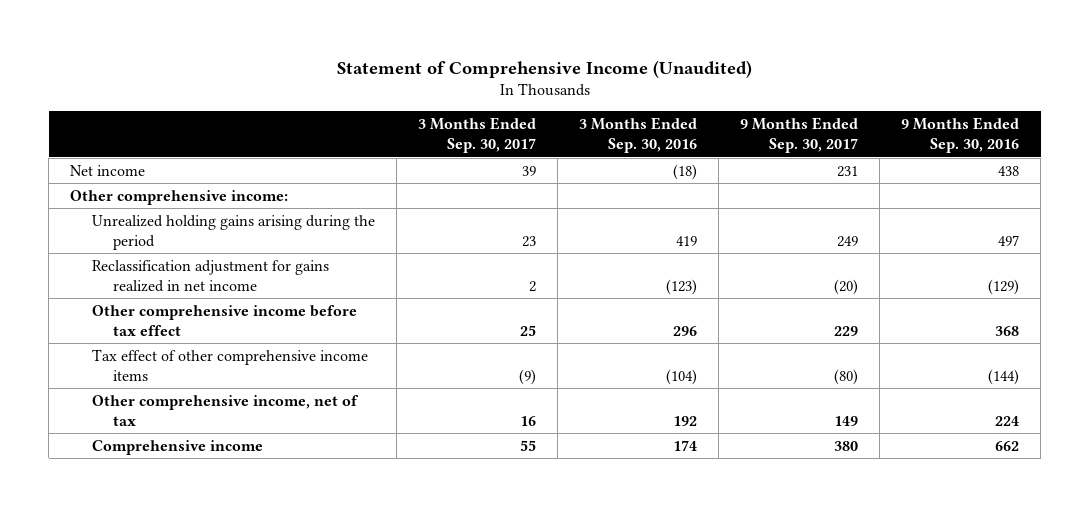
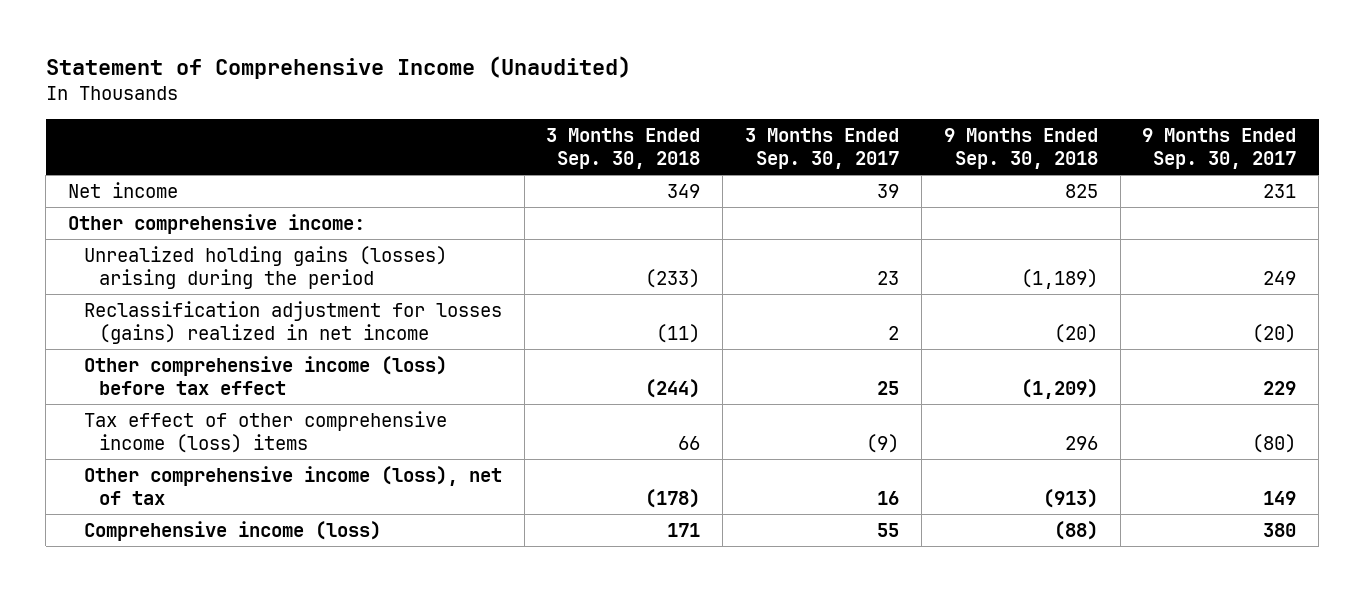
- | 3 Months Ended Sep. 30, 2017 | 3 Months Ended Sep. 30, 2016 | 9 Months Ended Sep. 30, 2017 | 9 Months Ended Sep. 30, 2016
+ | 3 Months Ended Sep. 30, 2018 | 3 Months Ended Sep. 30, 2017 | 9 Months Ended Sep. 30, 2018 | 9 Months Ended Sep. 30, 2017
- Unrealized holding gains arising during the period | 23 | 419 | 249 | 497
- Reclassification adjustment for gains realized in net income | 2 | (123) | (20) | (129)
- Other comprehensive income before tax effect | 25 | 296 | 229 | 368
- Tax effect of other comprehensive income items | (9) | (104) | (80) | (144)
- Other comprehensive income, net of tax | 16 | 192 | 149 | 224
- Comprehensive income | 55 | 174 | 380 | 662
+ Unrealized holding gains (losses) arising during the period | (233) | 23 | (1,189) | 249
+ Reclassification adjustment for losses (gains) realized in net income | (11) | 2 | (20) | (20)
+ Other comprehensive income (loss) before tax effect | (244) | 25 | (1,209) | 229
+ Tax effect of other comprehensive income (loss) items | 66 | (9) | 296 | (80)
+ Other comprehensive income (loss), net of tax | (178) | 16 | (913) | 149
+ Comprehensive income (loss) | 171 | 55 | (88) | 380

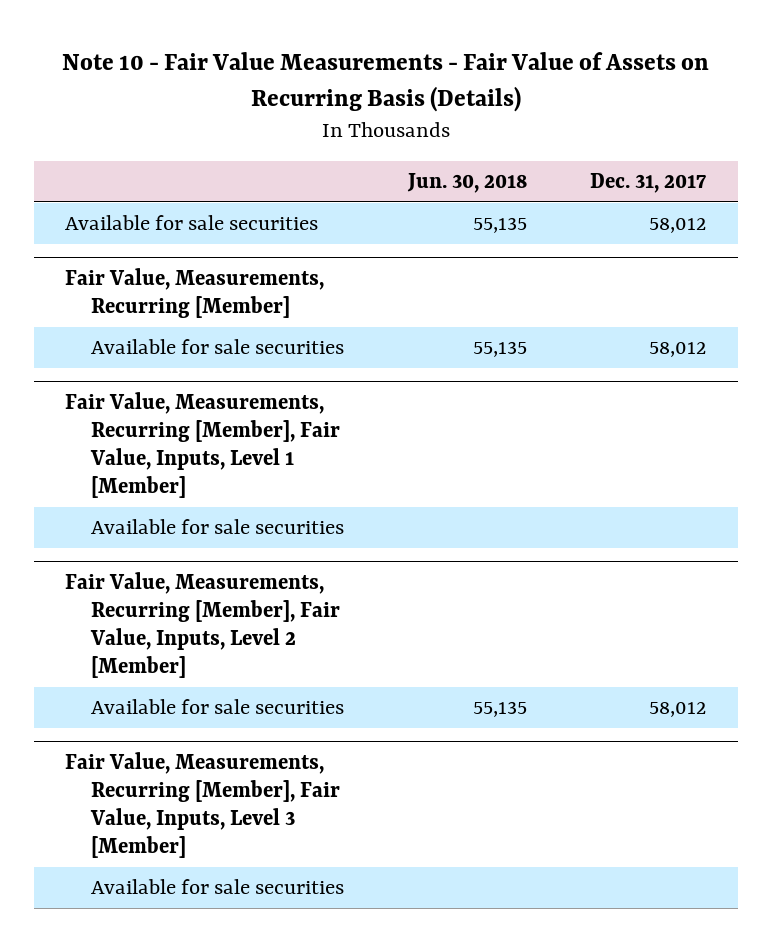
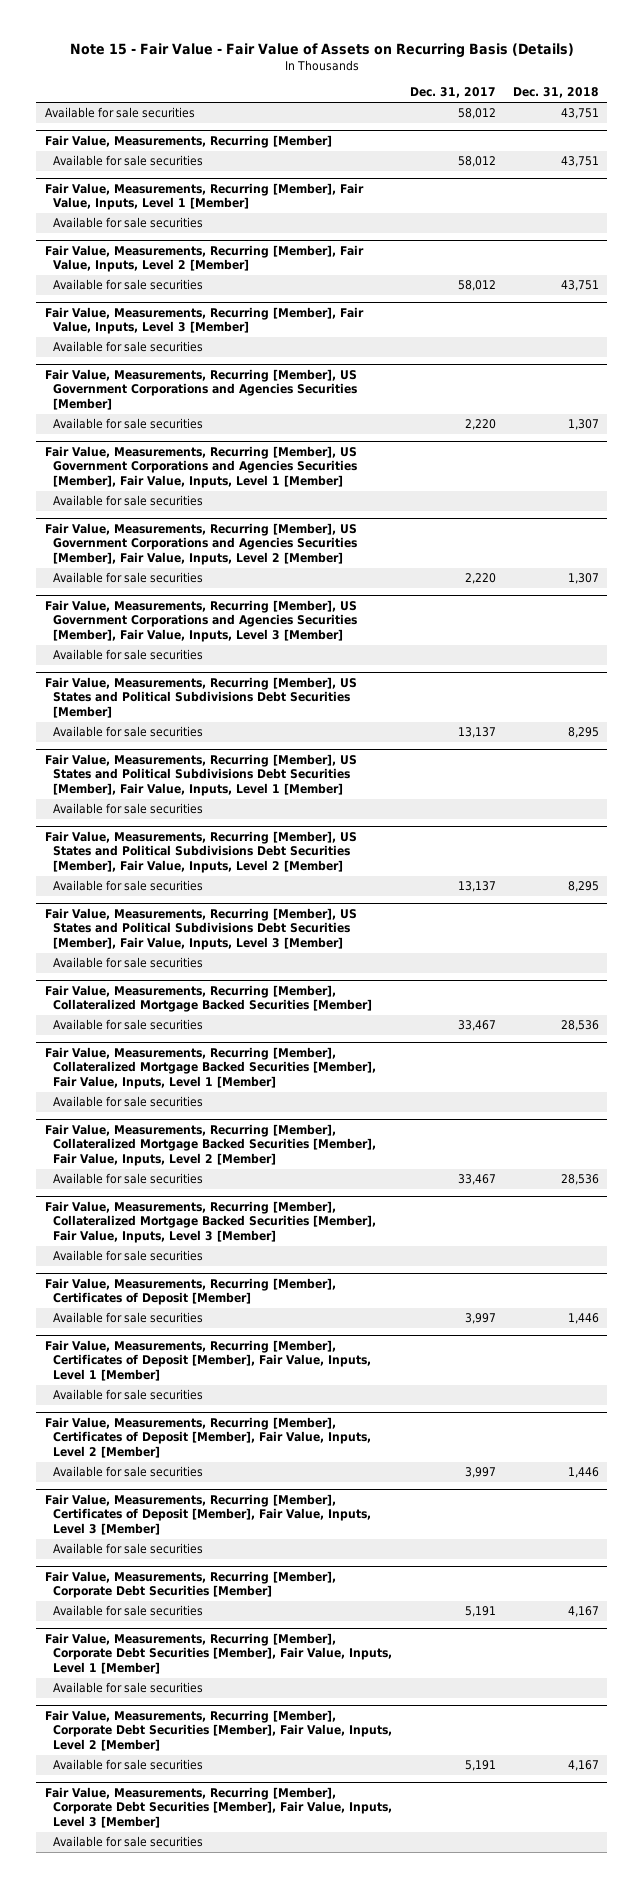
- Note 10 - Fair Value Measurements - Fair Value of Assets on Recurring Basis (Details)
+ Note 15 - Fair Value - Fair Value of Assets on Recurring Basis (Details)
- | Jun. 30, 2018 | Dec. 31, 2017
+ | Dec. 31, 2017 | Dec. 31, 2018
+ Fair Value, Measurements, Recurring [Member], US Government Corporations and Agencies Securities [Member]
+ Available for sale securities | 2,220 | 1,307
+ Fair Value, Measurements, Recurring [Member], US Government Corporations and Agencies Securities [Member], Fair Value, Inputs, Level 1 [Member]
+ Available for sale securities
+ Fair Value, Measurements, Recurring [Member], US Government Corporations and Agencies Securities [Member], Fair Value, Inputs, Level 2 [Member]
+ Available for sale securities | 2,220 | 1,307
+ Fair Value, Measurements, Recurring [Member], US Government Corporations and Agencies Securities [Member], Fair Value, Inputs, Level 3 [Member]
+ Available for sale securities
+ Fair Value, Measurements, Recurring [Member], US States and Political Subdivisions Debt Securities [Member]
+ Available for sale securities | 13,137 | 8,295
+ Fair Value, Measurements, Recurring [Member], US States and Political Subdivisions Debt Securities [Member], Fair Value, Inputs, Level 1 [Member]
+ Available for sale securities
+ Fair Value, Measurements, Recurring [Member], US States and Political Subdivisions Debt Securities [Member], Fair Value, Inputs, Level 2 [Member]
+ Available for sale securities | 13,137 | 8,295
+ Fair Value, Measurements, Recurring [Member], US States and Political Subdivisions Debt Securities [Member], Fair Value, Inputs, Level 3 [Member]
+ Available for sale securities
+ Fair Value, Measurements, Recurring [Member], Collateralized Mortgage Backed Securities [Member]
+ Available for sale securities | 33,467 | 28,536
+ Fair Value, Measurements, Recurring [Member], Collateralized Mortgage Backed Securities [Member], Fair Value, Inputs, Level 1 [Member]
+ Available for sale securities
+ Fair Value, Measurements, Recurring [Member], Collateralized Mortgage Backed Securities [Member], Fair Value, Inputs, Level 2 [Member]
+ Available for sale securities | 33,467 | 28,536
+ Fair Value, Measurements, Recurring [Member], Collateralized Mortgage Backed Securities [Member], Fair Value, Inputs, Level 3 [Member]
+ Available for sale securities
+ Fair Value, Measurements, Recurring [Member], Certificates of Deposit [Member]
+ Available for sale securities | 3,997 | 1,446
+ Fair Value, Measurements, Recurring [Member], Certificates of Deposit [Member], Fair Value, Inputs, Level 1 [Member]
+ Available for sale securities
+ Fair Value, Measurements, Recurring [Member], Certificates of Deposit [Member], Fair Value, Inputs, Level 2 [Member]
+ Available for sale securities | 3,997 | 1,446
+ Fair Value, Measurements, Recurring [Member], Certificates of Deposit [Member], Fair Value, Inputs, Level 3 [Member]
+ Available for sale securities
+ Fair Value, Measurements, Recurring [Member], Corporate Debt Securities [Member]
+ Available for sale securities | 5,191 | 4,167
+ Fair Value, Measurements, Recurring [Member], Corporate Debt Securities [Member], Fair Value, Inputs, Level 1 [Member]
+ Available for sale securities
+ Fair Value, Measurements, Recurring [Member], Corporate Debt Securities [Member], Fair Value, Inputs, Level 2 [Member]
+ Available for sale securities | 5,191 | 4,167
+ Fair Value, Measurements, Recurring [Member], Corporate Debt Securities [Member], Fair Value, Inputs, Level 3 [Member]
+ Available for sale securities

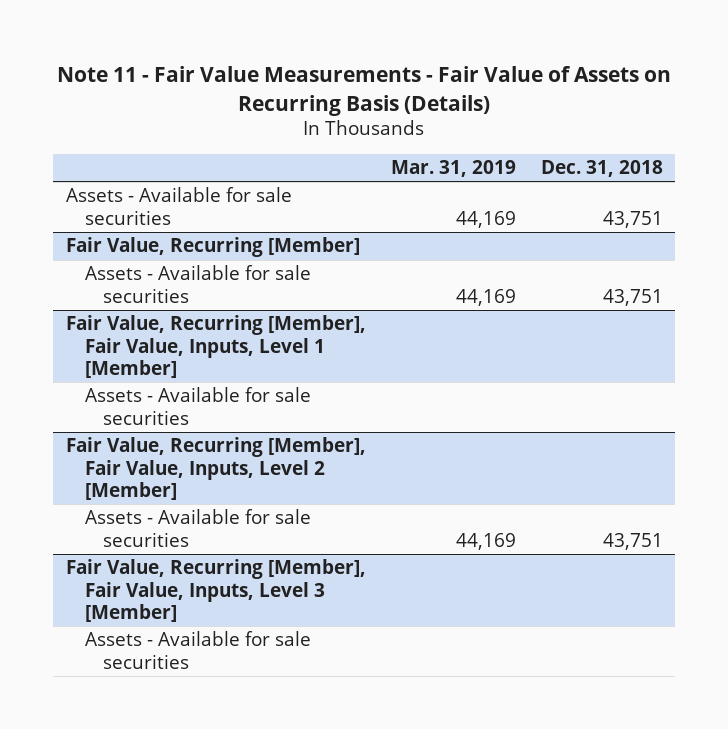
- Note 15 - Fair Value - Fair Value of Assets on Recurring Basis (Details)
+ Note 11 - Fair Value Measurements - Fair Value of Assets on Recurring Basis (Details)
- | Dec. 31, 2017 | Dec. 31, 2018
+ | Mar. 31, 2019 | Dec. 31, 2018
- Available for sale securities | 58,012 | 43,751
- Fair Value, Measurements, Recurring [Member]
- Available for sale securities | 58,012 | 43,751
- Fair Value, Measurements, Recurring [Member], Fair Value, Inputs, Level 1 [Member]
- Available for sale securities
- Fair Value, Measurements, Recurring [Member], Fair Value, Inputs, Level 2 [Member]
- Available for sale securities | 58,012 | 43,751
- Fair Value, Measurements, Recurring [Member], Fair Value, Inputs, Level 3 [Member]
- Available for sale securities
- Fair Value, Measurements, Recurring [Member], US Government Corporations and Agencies Securities [Member]
- Available for sale securities | 2,220 | 1,307
- Fair Value, Measurements, Recurring [Member], US Government Corporations and Agencies Securities [Member], Fair Value, Inputs, Level 1 [Member]
- Available for sale securities
- Fair Value, Measurements, Recurring [Member], US Government Corporations and Agencies Securities [Member], Fair Value, Inputs, Level 2 [Member]
- Available for sale securities | 2,220 | 1,307
- Fair Value, Measurements, Recurring [Member], US Government Corporations and Agencies Securities [Member], Fair Value, Inputs, Level 3 [Member]
- Available for sale securities
- Fair Value, Measurements, Recurring [Member], US States and Political Subdivisions Debt Securities [Member]
- Available for sale securities | 13,137 | 8,295
- Fair Value, Measurements, Recurring [Member], US States and Political Subdivisions Debt Securities [Member], Fair Value, Inputs, Level 1 [Member]
- Available for sale securities
- Fair Value, Measurements, Recurring [Member], US States and Political Subdivisions Debt Securities [Member], Fair Value, Inputs, Level 2 [Member]
- Available for sale securities | 13,137 | 8,295
- Fair Value, Measurements, Recurring [Member], US States and Political Subdivisions Debt Securities [Member], Fair Value, Inputs, Level 3 [Member]
- Available for sale securities
- Fair Value, Measurements, Recurring [Member], Collateralized Mortgage Backed Securities [Member]
- Available for sale securities | 33,467 | 28,536
- Fair Value, Measurements, Recurring [Member], Collateralized Mortgage Backed Securities [Member], Fair Value, Inputs, Level 1 [Member]
- Available for sale securities
- Fair Value, Measurements, Recurring [Member], Collateralized Mortgage Backed Securities [Member], Fair Value, Inputs, Level 2 [Member]
- Available for sale securities | 33,467 | 28,536
- Fair Value, Measurements, Recurring [Member], Collateralized Mortgage Backed Securities [Member], Fair Value, Inputs, Level 3 [Member]
- Available for sale securities
- Fair Value, Measurements, Recurring [Member], Certificates of Deposit [Member]
- Available for sale securities | 3,997 | 1,446
- Fair Value, Measurements, Recurring [Member], Certificates of Deposit [Member], Fair Value, Inputs, Level 1 [Member]
- Available for sale securities
- Fair Value, Measurements, Recurring [Member], Certificates of Deposit [Member], Fair Value, Inputs, Level 2 [Member]
- Available for sale securities | 3,997 | 1,446
- Fair Value, Measurements, Recurring [Member], Certificates of Deposit [Member], Fair Value, Inputs, Level 3 [Member]
- Available for sale securities
- Fair Value, Measurements, Recurring [Member], Corporate Debt Securities [Member]
- Available for sale securities | 5,191 | 4,167
- Fair Value, Measurements, Recurring [Member], Corporate Debt Securities [Member], Fair Value, Inputs, Level 1 [Member]
- Available for sale securities
- Fair Value, Measurements, Recurring [Member], Corporate Debt Securities [Member], Fair Value, Inputs, Level 2 [Member]
- Available for sale securities | 5,191 | 4,167
- Fair Value, Measurements, Recurring [Member], Corporate Debt Securities [Member], Fair Value, Inputs, Level 3 [Member]
- Available for sale securities
+ Assets - Available for sale securities | 44,169 | 43,751
+ Fair Value, Recurring [Member]
+ Assets - Available for sale securities | 44,169 | 43,751
+ Fair Value, Recurring [Member], Fair Value, Inputs, Level 1 [Member]
+ Assets - Available for sale securities
+ Fair Value, Recurring [Member], Fair Value, Inputs, Level 2 [Member]
+ Assets - Available for sale securities | 44,169 | 43,751
+ Fair Value, Recurring [Member], Fair Value, Inputs, Level 3 [Member]
+ Assets - Available for sale securities

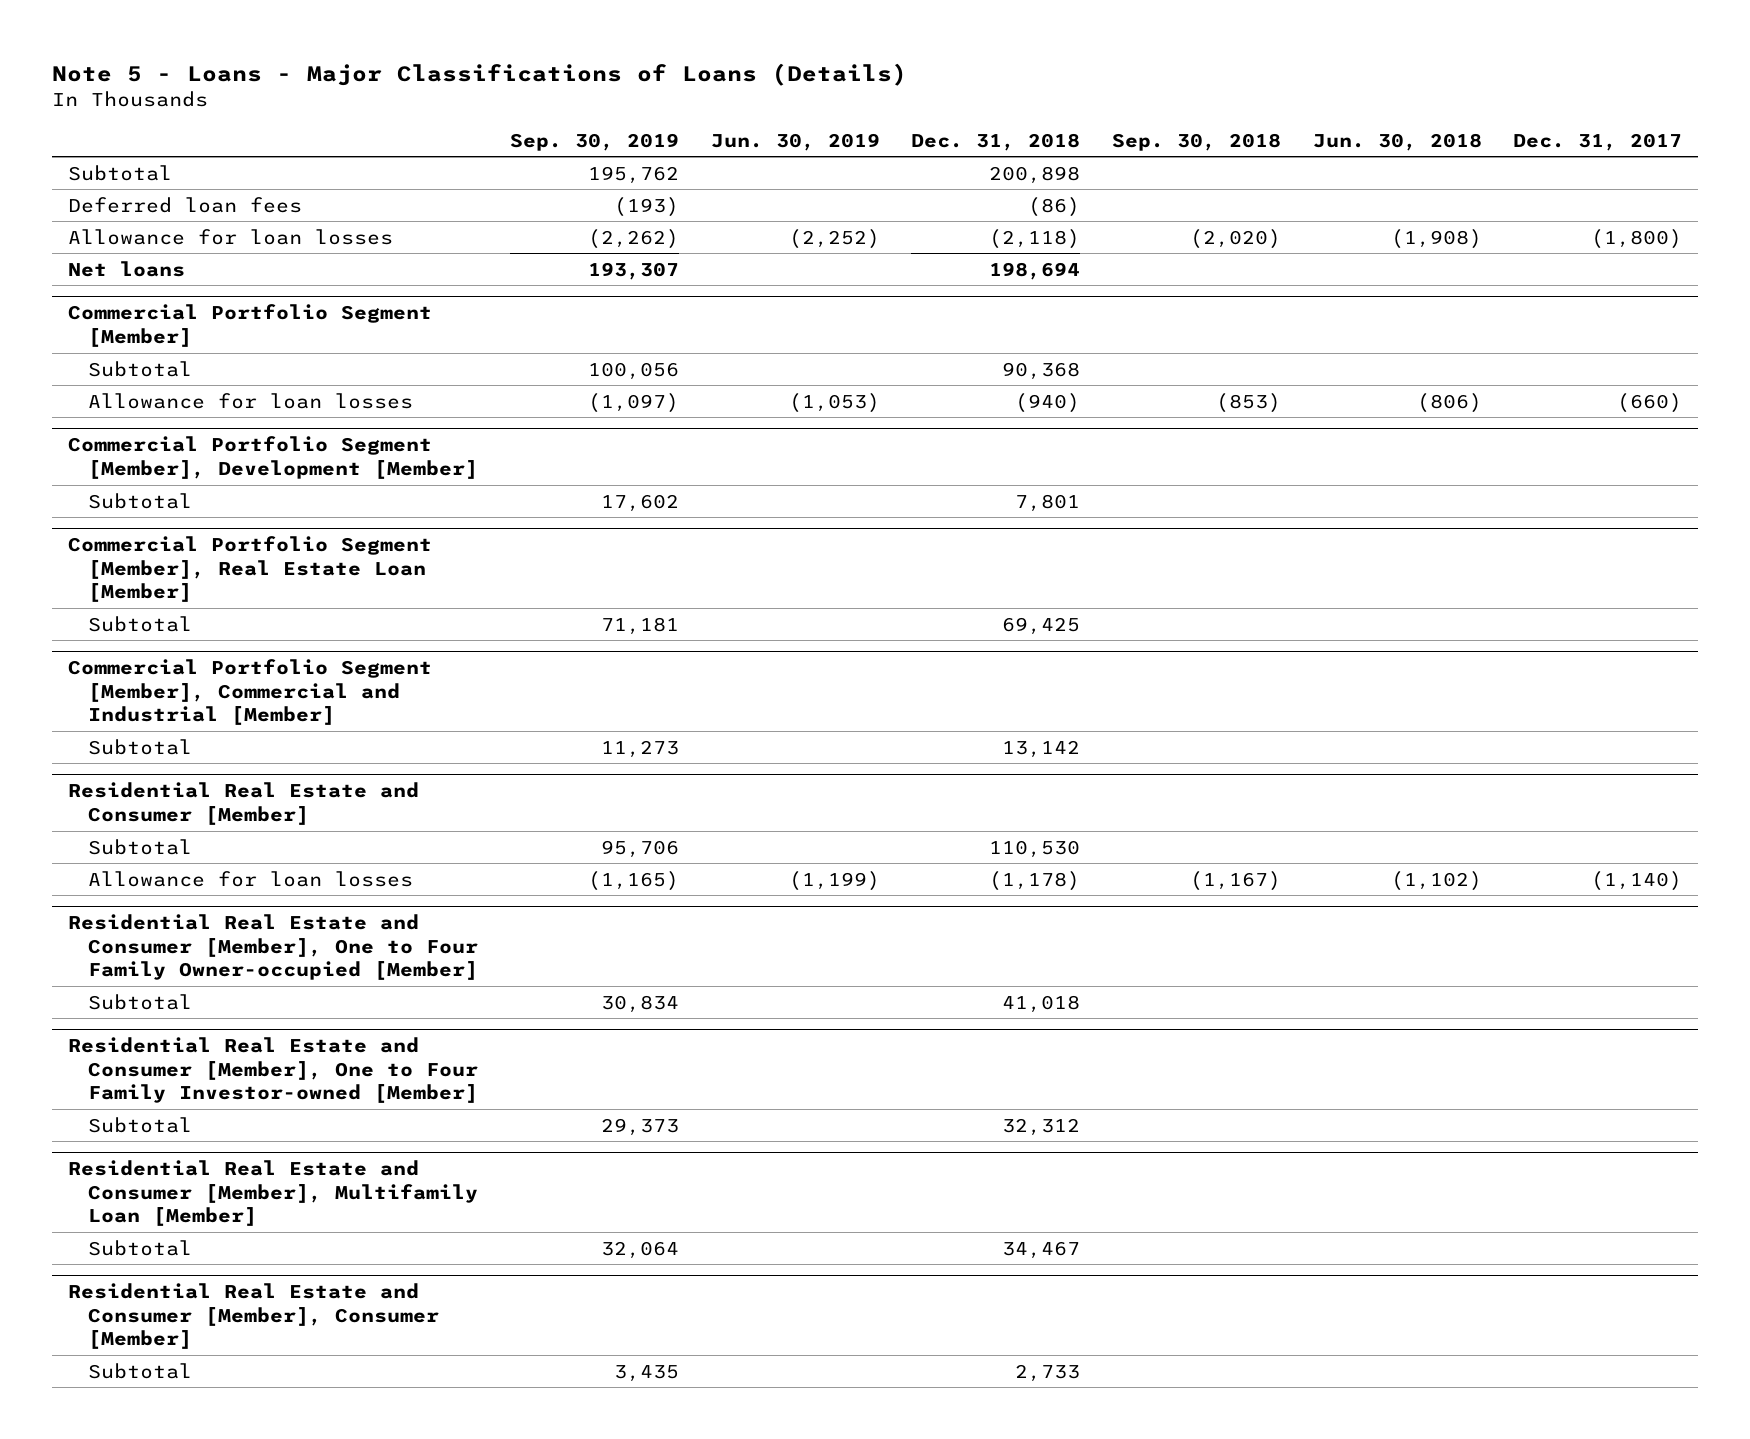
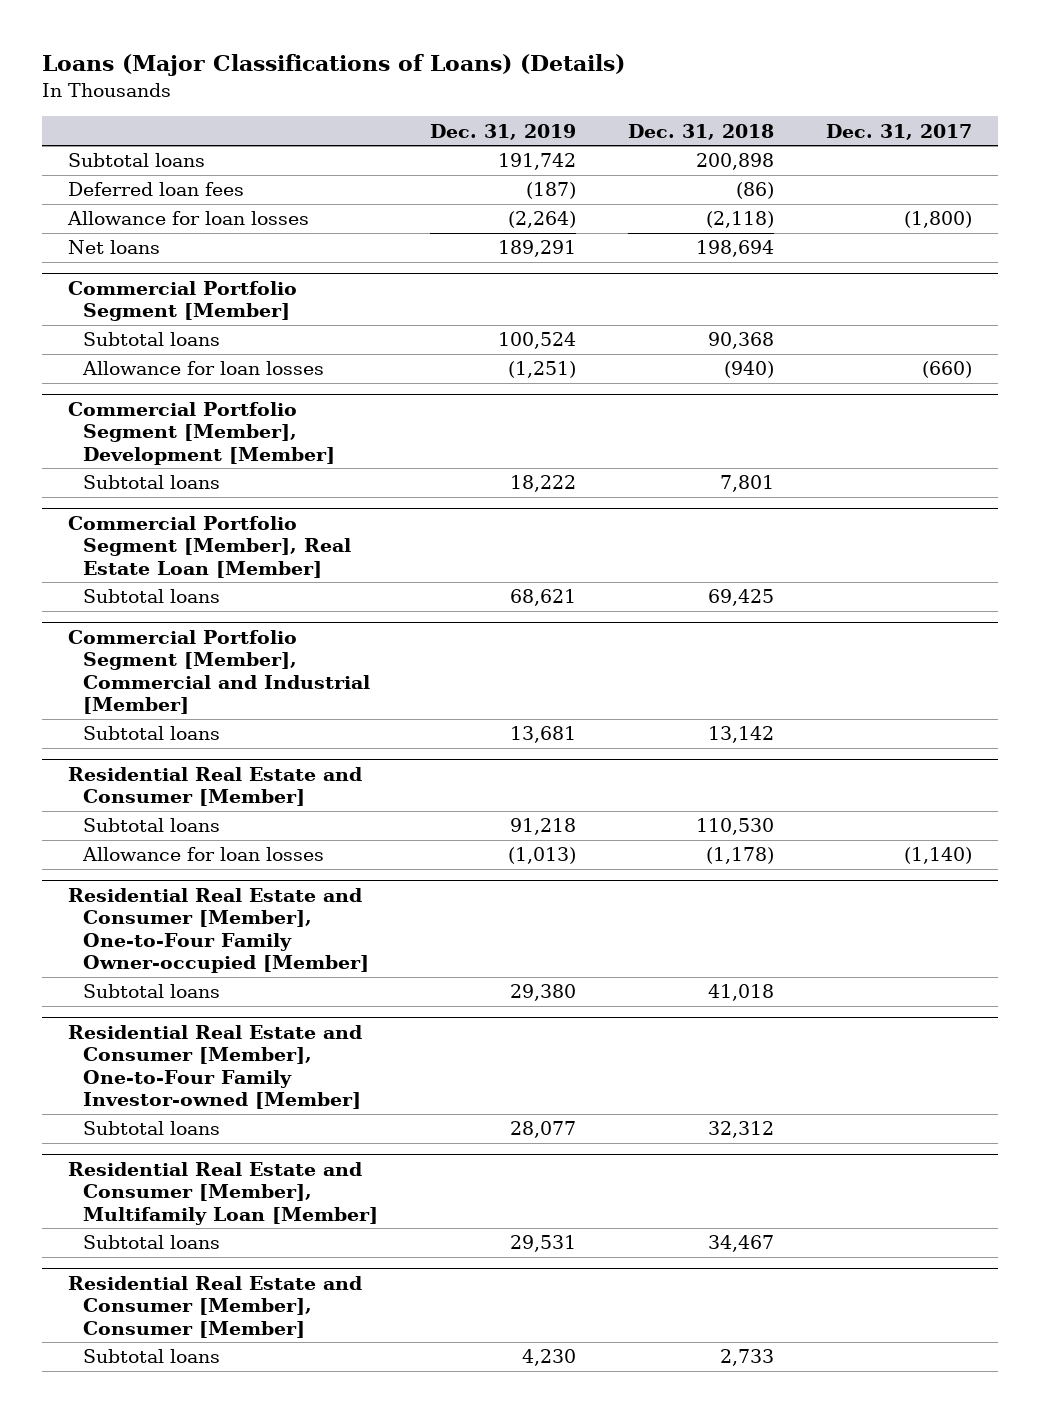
- Note 5 - Loans - Major Classifications of Loans (Details)
+ Loans (Major Classifications of Loans) (Details)
- | Sep. 30, 2019 | Jun. 30, 2019 | Dec. 31, 2018 | Sep. 30, 2018 | Jun. 30, 2018 | Dec. 31, 2017
+ | Dec. 31, 2019 | Dec. 31, 2018 | Dec. 31, 2017
- Subtotal | 195,762 | | 200,898 | | |
+ Subtotal loans | 191,742 | 200,898 |
@ Commercial Portfolio Segment [Member]
- Subtotal | 100,056 | | 90,368 | | |
+ Subtotal loans | 100,524 | 90,368 |
@ Commercial Portfolio Segment [Member], Development [Member]
- Subtotal | 17,602 | | 7,801 | | |
+ Subtotal loans | 18,222 | 7,801 |
@ Commercial Portfolio Segment [Member], Real Estate Loan [Member]
- Subtotal | 71,181 | | 69,425 | | |
+ Subtotal loans | 68,621 | 69,425 |
@ Commercial Portfolio Segment [Member], Commercial and Industrial [Member]
- Subtotal | 11,273 | | 13,142 | | |
+ Subtotal loans | 13,681 | 13,142 |
@ Residential Real Estate and Consumer [Member]
- Subtotal | 95,706 | | 110,530 | | |
+ Subtotal loans | 91,218 | 110,530 |
- Residential Real Estate and Consumer [Member], One to Four Family Owner-occupied [Member]
- Subtotal | 30,834 | | 41,018 | | |
- Residential Real Estate and Consumer [Member], One to Four Family Investor-owned [Member]
- Subtotal | 29,373 | | 32,312 | | |
+ Residential Real Estate and Consumer [Member], One-to-Four Family Owner-occupied [Member]
+ Subtotal loans | 29,380 | 41,018 |
+ Residential Real Estate and Consumer [Member], One-to-Four Family Investor-owned [Member]
+ Subtotal loans | 28,077 | 32,312 |
@ Residential Real Estate and Consumer [Member], Multifamily Loan [Member]
- Subtotal | 32,064 | | 34,467 | | |
+ Subtotal loans | 29,531 | 34,467 |
@ Residential Real Estate and Consumer [Member], Consumer [Member]
- Subtotal | 3,435 | | 2,733 | | |
+ Subtotal loans | 4,230 | 2,733 |

